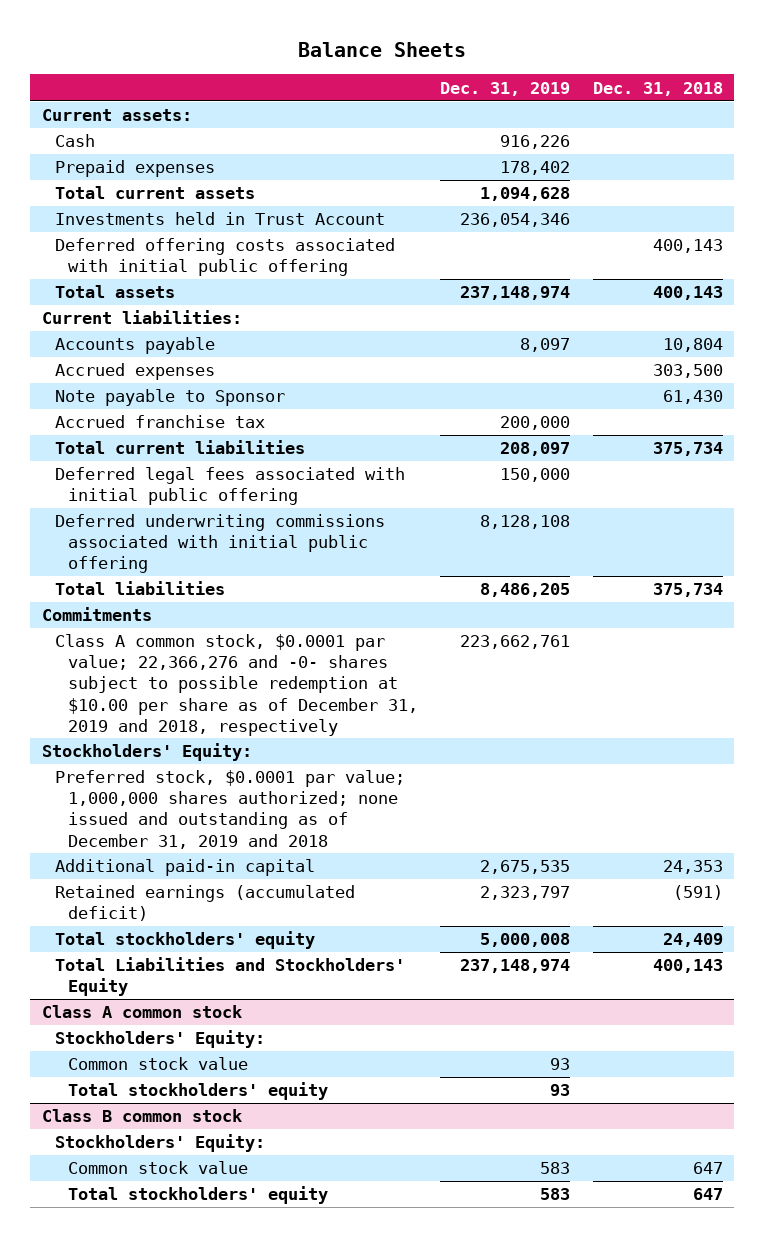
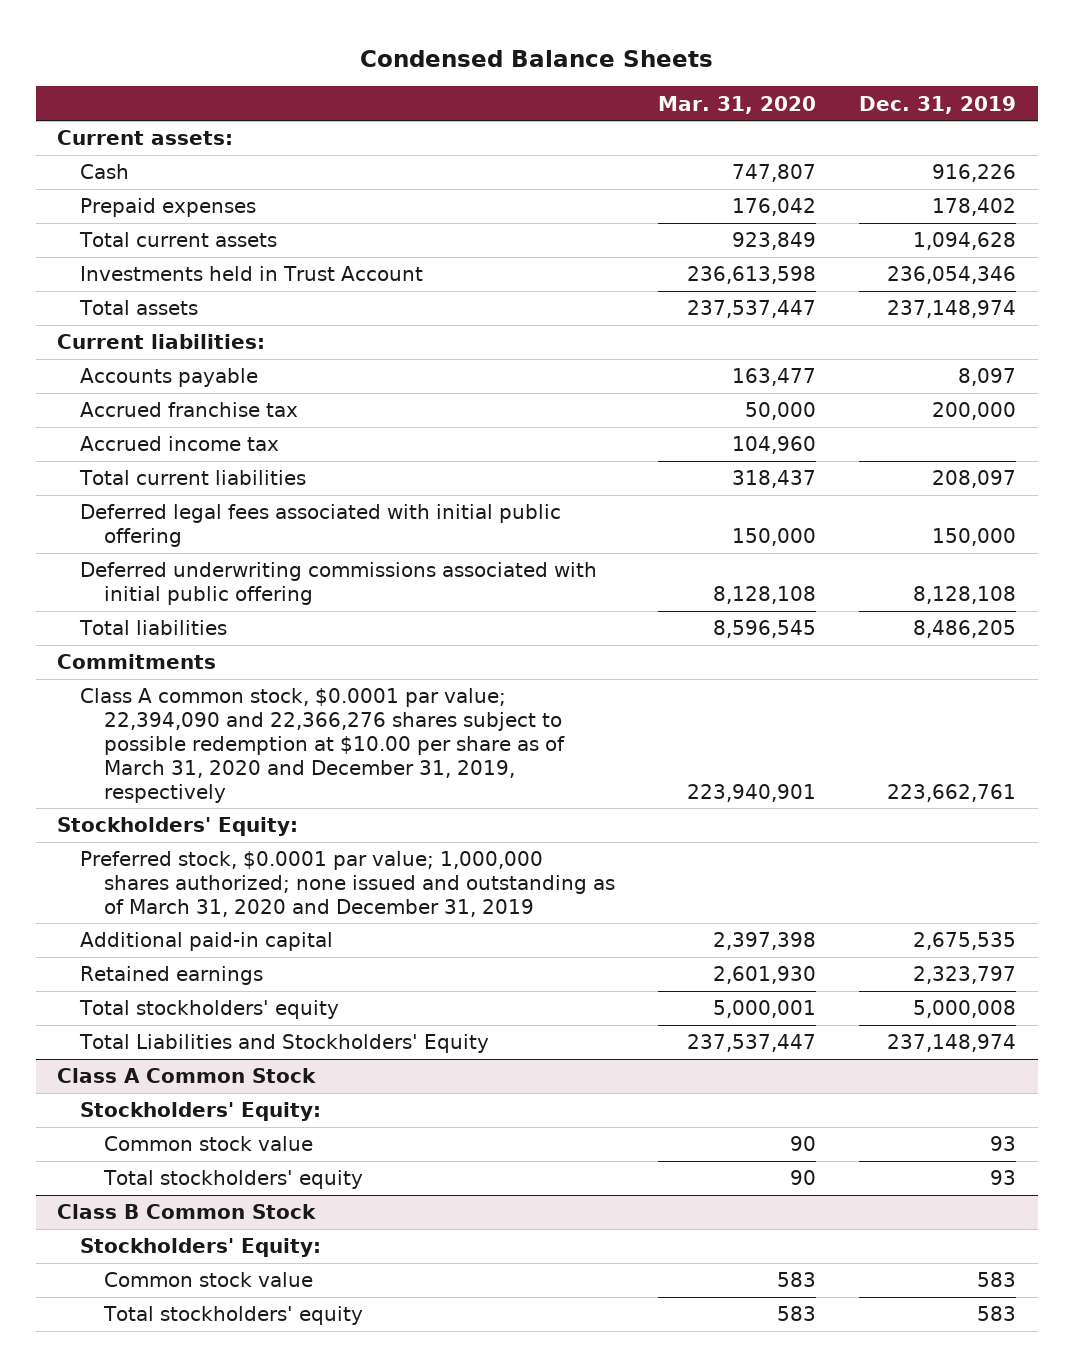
- Balance Sheets
+ Condensed Balance Sheets
- | Dec. 31, 2019 | Dec. 31, 2018
+ | Mar. 31, 2020 | Dec. 31, 2019
- Deferred offering costs associated with initial public offering | | 400,143
- Accrued expenses | | 303,500
- Note payable to Sponsor | | 61,430
+ Accrued income tax | 104,960 |
- Class A common stock, $0.0001 par value; 22,366,276 and -0- shares subject to possible redemption at $10.00 per share as of December 31, 2019 and 2018, respectively | 223,662,761 |
+ Class A common stock, $0.0001 par value; 22,394,090 and 22,366,276 shares subject to possible redemption at $10.00 per share as of March 31, 2020 and December 31, 2019, respectively | 223,940,901 | 223,662,761
- Preferred stock, $0.0001 par value; 1,000,000 shares authorized; none issued and outstanding as of December 31, 2019 and 2018
+ Preferred stock, $0.0001 par value; 1,000,000 shares authorized; none issued and outstanding as of March 31, 2020 and December 31, 2019
- Retained earnings (accumulated deficit) | 2,323,797 | (591)
+ Retained earnings | 2,601,930 | 2,323,797
- Class A common stock
+ Class A Common Stock
- Class B common stock
+ Class B Common Stock

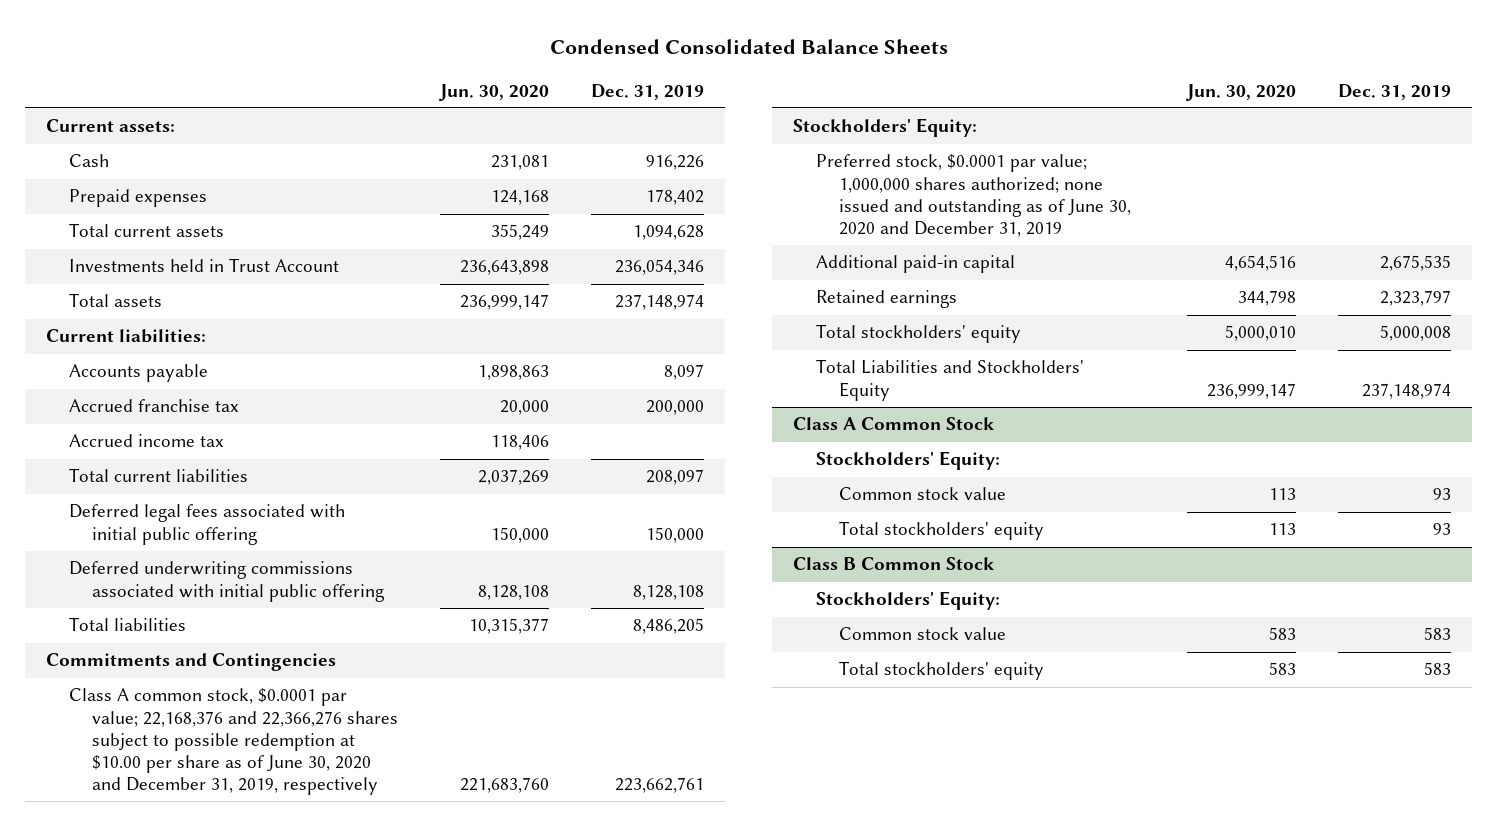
- Condensed Balance Sheets
+ Condensed Consolidated Balance Sheets
- | Mar. 31, 2020 | Dec. 31, 2019
+ | Jun. 30, 2020 | Dec. 31, 2019
- Commitments
- Class A common stock, $0.0001 par value; 22,394,090 and 22,366,276 shares subject to possible redemption at $10.00 per share as of March 31, 2020 and December 31, 2019, respectively | 223,940,901 | 223,662,761
+ Commitments and Contingencies
+ Class A common stock, $0.0001 par value; 22,168,376 and 22,366,276 shares subject to possible redemption at $10.00 per share as of June 30, 2020 and December 31, 2019, respectively | 221,683,760 | 223,662,761
- Preferred stock, $0.0001 par value; 1,000,000 shares authorized; none issued and outstanding as of March 31, 2020 and December 31, 2019
+ Preferred stock, $0.0001 par value; 1,000,000 shares authorized; none issued and outstanding as of June 30, 2020 and December 31, 2019

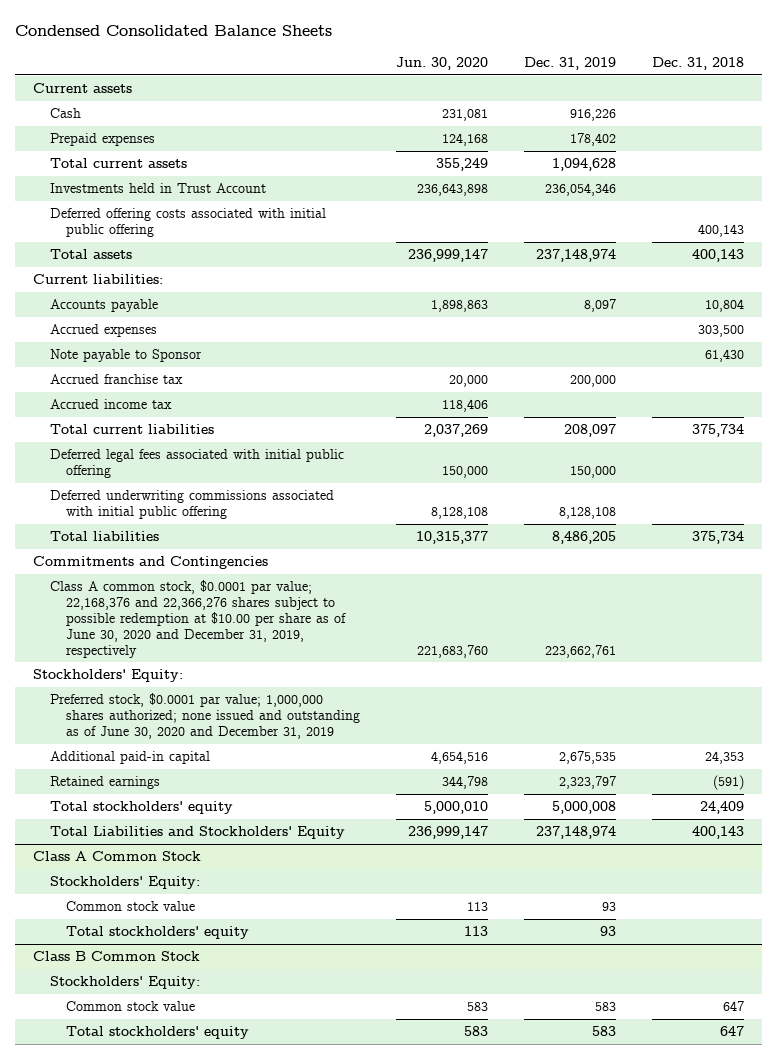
- | Jun. 30, 2020 | Dec. 31, 2019
+ | Jun. 30, 2020 | Dec. 31, 2019 | Dec. 31, 2018
- Current assets:
+ Current assets
+ Deferred offering costs associated with initial public offering | | | 400,143
+ Accrued expenses | | | 303,500
+ Note payable to Sponsor | | | 61,430

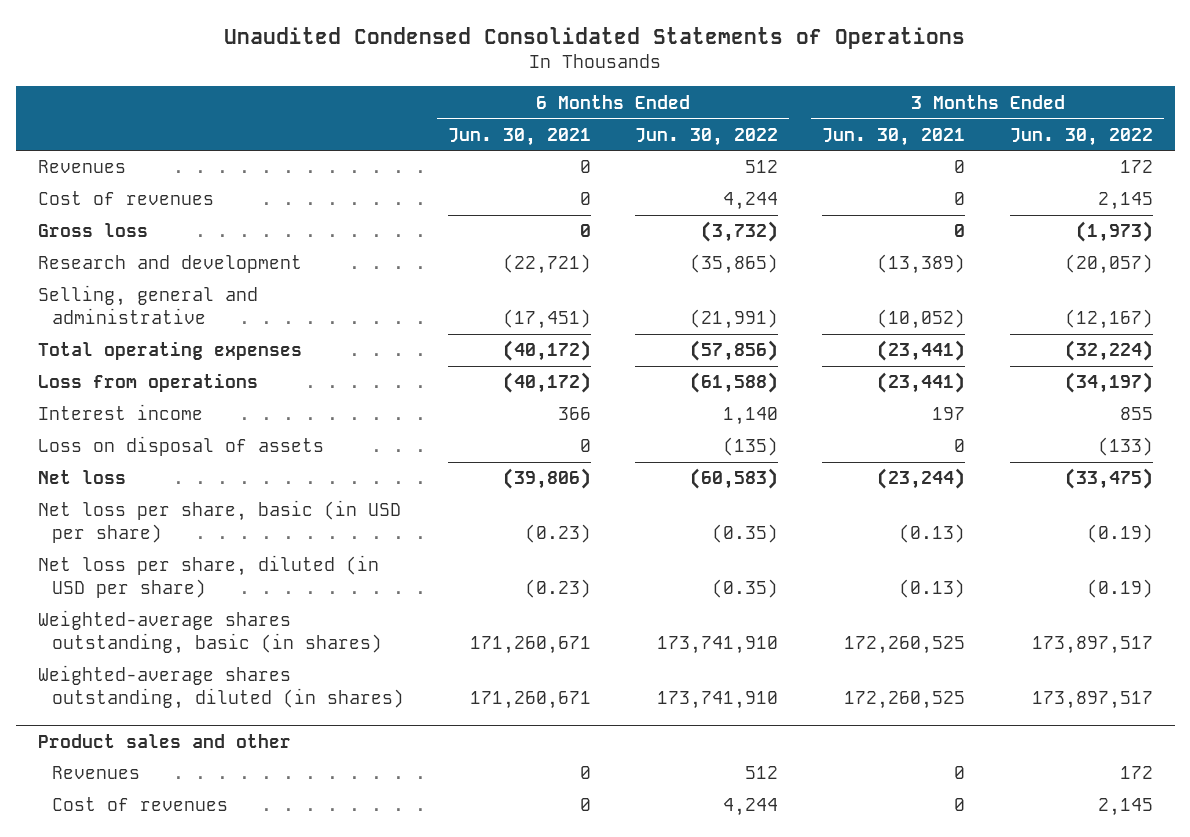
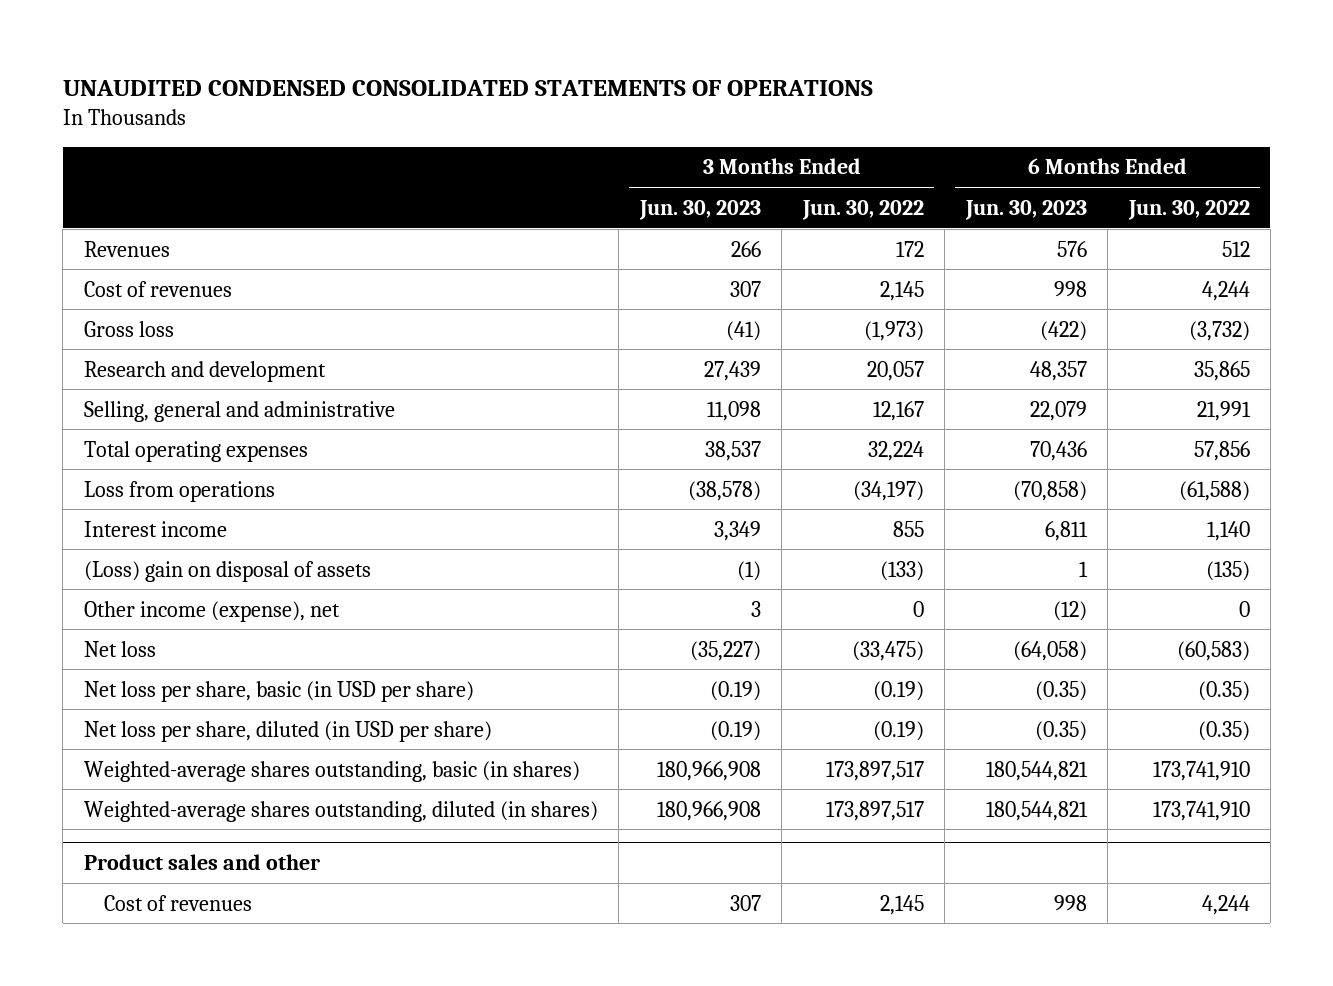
- Unaudited Condensed Consolidated Statements of Operations
+ UNAUDITED CONDENSED CONSOLIDATED STATEMENTS OF OPERATIONS
- | 6 Months Ended Jun. 30, 2021 | 6 Months Ended Jun. 30, 2022 | 3 Months Ended Jun. 30, 2021 | 3 Months Ended Jun. 30, 2022
+ | 3 Months Ended Jun. 30, 2023 | 3 Months Ended Jun. 30, 2022 | 6 Months Ended Jun. 30, 2023 | 6 Months Ended Jun. 30, 2022
- Research and development | (22,721) | (35,865) | (13,389) | (20,057)
- Selling, general and administrative | (17,451) | (21,991) | (10,052) | (12,167)
- Total operating expenses | (40,172) | (57,856) | (23,441) | (32,224)
+ Research and development | 27,439 | 20,057 | 48,357 | 35,865
+ Selling, general and administrative | 11,098 | 12,167 | 22,079 | 21,991
+ Total operating expenses | 38,537 | 32,224 | 70,436 | 57,856
- Loss on disposal of assets | 0 | (135) | 0 | (133)
+ (Loss) gain on disposal of assets | (1) | (133) | 1 | (135)
+ Other income (expense), net | 3 | 0 | (12) | 0
@ Product sales and other
- Revenues | 0 | 512 | 0 | 172

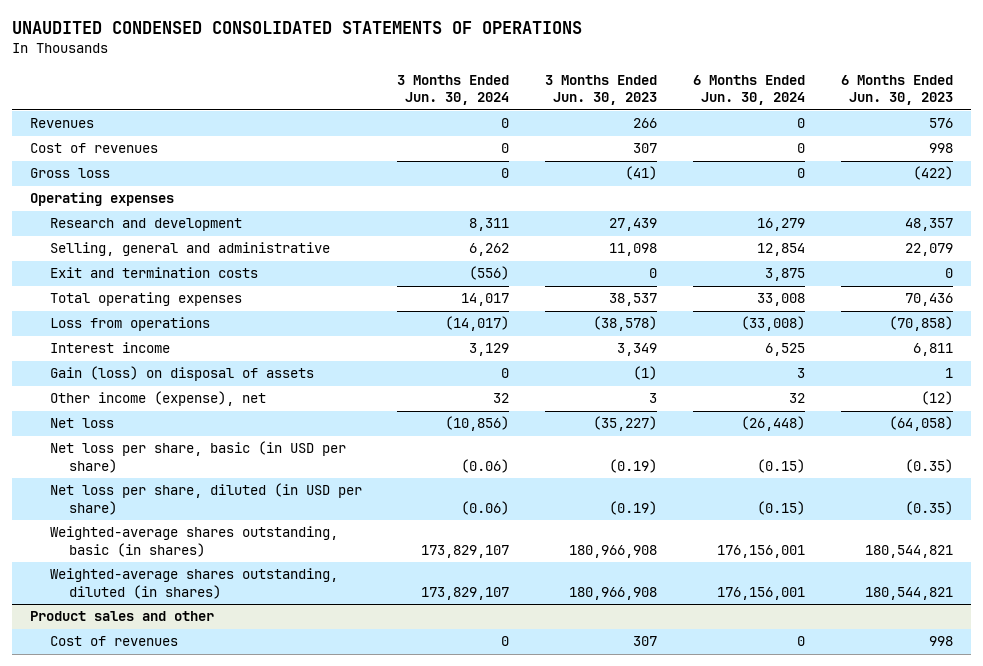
- | 3 Months Ended Jun. 30, 2023 | 3 Months Ended Jun. 30, 2022 | 6 Months Ended Jun. 30, 2023 | 6 Months Ended Jun. 30, 2022
+ | 3 Months Ended Jun. 30, 2024 | 3 Months Ended Jun. 30, 2023 | 6 Months Ended Jun. 30, 2024 | 6 Months Ended Jun. 30, 2023
+ Operating expenses
+ Exit and termination costs | (556) | 0 | 3,875 | 0
- (Loss) gain on disposal of assets | (1) | (133) | 1 | (135)
+ Gain (loss) on disposal of assets | 0 | (1) | 3 | 1

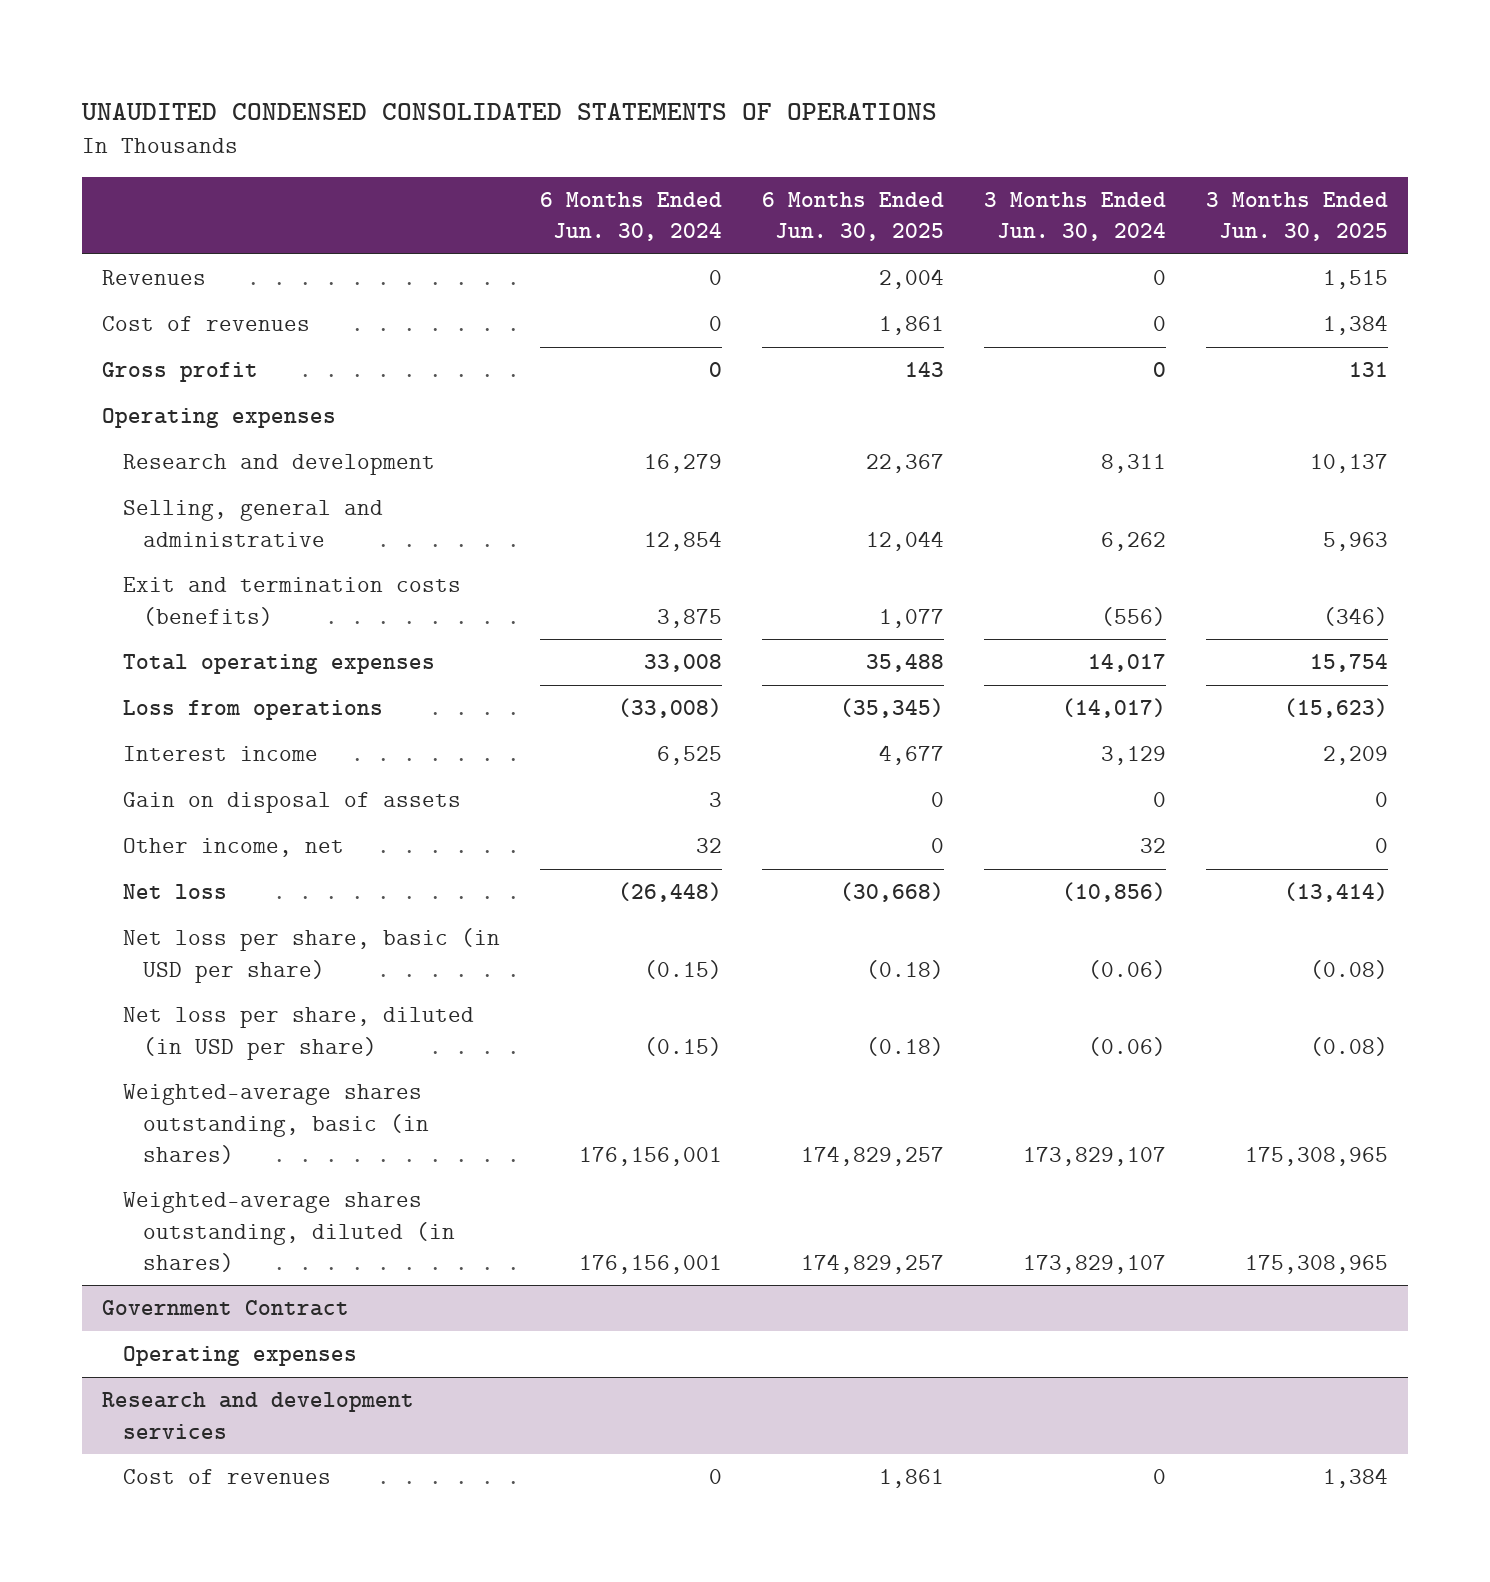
- | 3 Months Ended Jun. 30, 2024 | 3 Months Ended Jun. 30, 2023 | 6 Months Ended Jun. 30, 2024 | 6 Months Ended Jun. 30, 2023
+ | 6 Months Ended Jun. 30, 2024 | 6 Months Ended Jun. 30, 2025 | 3 Months Ended Jun. 30, 2024 | 3 Months Ended Jun. 30, 2025
- Gross loss | 0 | (41) | 0 | (422)
+ Gross profit | 0 | 143 | 0 | 131
- Exit and termination costs | (556) | 0 | 3,875 | 0
+ Exit and termination costs (benefits) | 3,875 | 1,077 | (556) | (346)
- Gain (loss) on disposal of assets | 0 | (1) | 3 | 1
- Other income (expense), net | 32 | 3 | 32 | (12)
+ Gain on disposal of assets | 3 | 0 | 0 | 0
+ Other income, net | 32 | 0 | 32 | 0
- Product sales and other
+ Government Contract
+ Operating expenses
+ Research and development services

